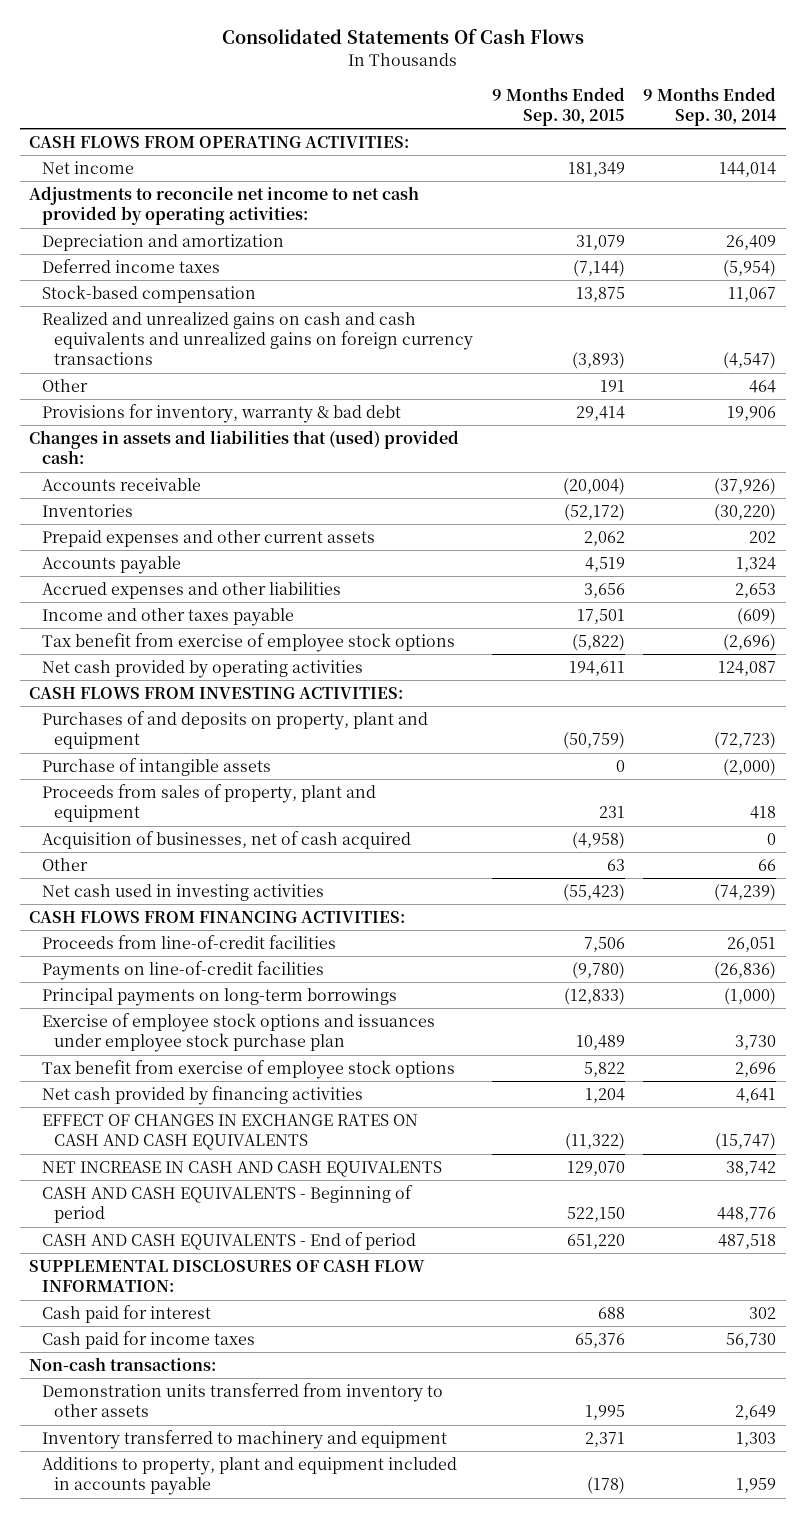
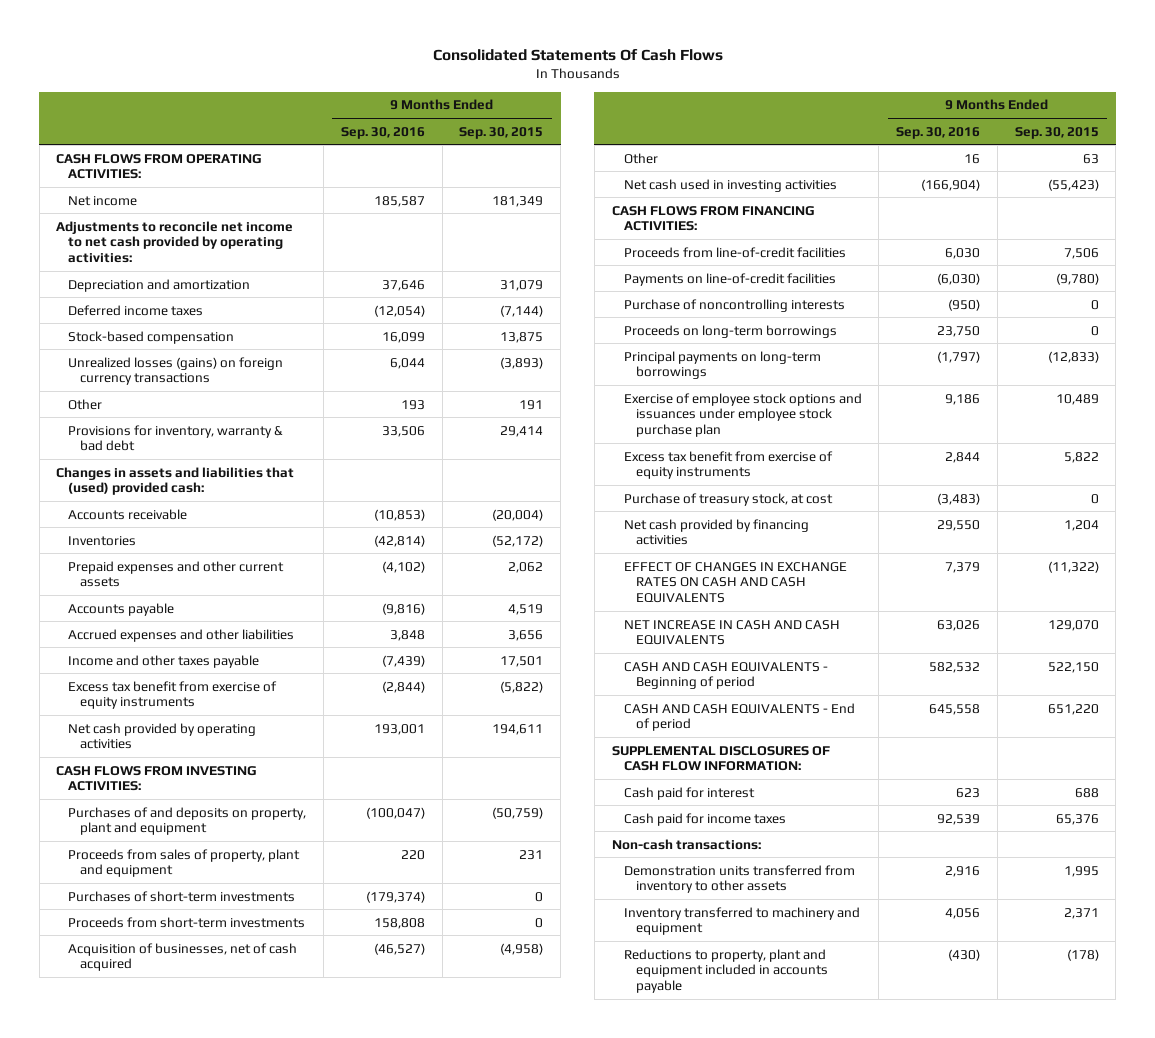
- | 9 Months Ended Sep. 30, 2015 | 9 Months Ended Sep. 30, 2014
+ | 9 Months Ended Sep. 30, 2016 | 9 Months Ended Sep. 30, 2015
- Realized and unrealized gains on cash and cash equivalents and unrealized gains on foreign currency transactions | (3,893) | (4,547)
+ Unrealized losses (gains) on foreign currency transactions | 6,044 | (3,893)
- Tax benefit from exercise of employee stock options | (5,822) | (2,696)
+ Excess tax benefit from exercise of equity instruments | (2,844) | (5,822)
- Purchase of intangible assets | 0 | (2,000)
+ Purchases of short-term investments | (179,374) | 0
+ Proceeds from short-term investments | 158,808 | 0
+ Purchase of noncontrolling interests | (950) | 0
+ Proceeds on long-term borrowings | 23,750 | 0
- Tax benefit from exercise of employee stock options | 5,822 | 2,696
+ Excess tax benefit from exercise of equity instruments | 2,844 | 5,822
+ Purchase of treasury stock, at cost | (3,483) | 0
- Additions to property, plant and equipment included in accounts payable | (178) | 1,959
+ Reductions to property, plant and equipment included in accounts payable | (430) | (178)

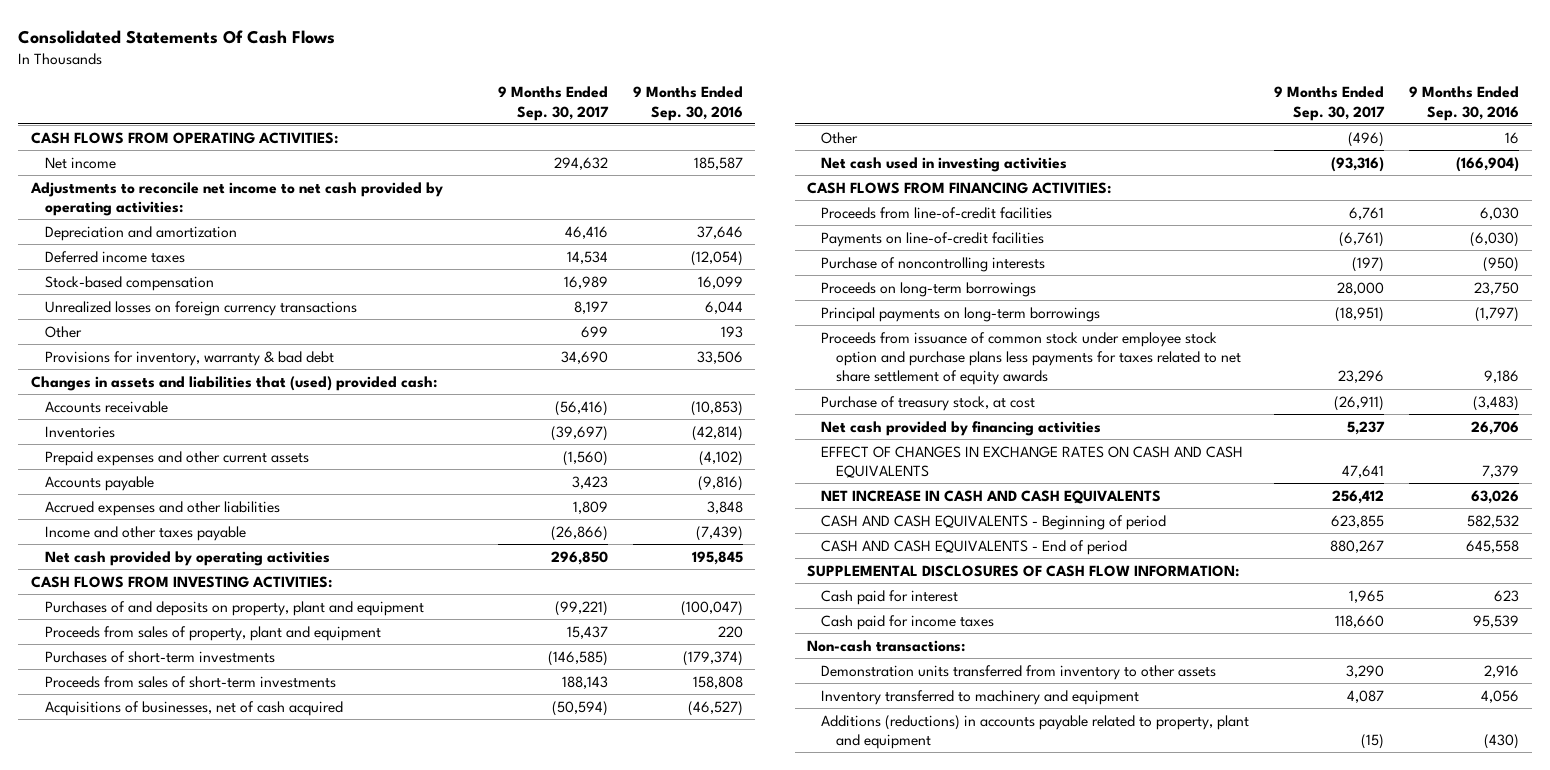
- | 9 Months Ended Sep. 30, 2016 | 9 Months Ended Sep. 30, 2015
+ | 9 Months Ended Sep. 30, 2017 | 9 Months Ended Sep. 30, 2016
- Unrealized losses (gains) on foreign currency transactions | 6,044 | (3,893)
+ Unrealized losses on foreign currency transactions | 8,197 | 6,044
- Excess tax benefit from exercise of equity instruments | (2,844) | (5,822)
- Net cash provided by operating activities | 193,001 | 194,611
+ Net cash provided by operating activities | 296,850 | 195,845
- Proceeds from short-term investments | 158,808 | 0
- Acquisition of businesses, net of cash acquired | (46,527) | (4,958)
+ Proceeds from sales of short-term investments | 188,143 | 158,808
+ Acquisitions of businesses, net of cash acquired | (50,594) | (46,527)
- Exercise of employee stock options and issuances under employee stock purchase plan | 9,186 | 10,489
- Excess tax benefit from exercise of equity instruments | 2,844 | 5,822
+ Proceeds from issuance of common stock under employee stock option and purchase plans less payments for taxes related to net share settlement of equity awards | 23,296 | 9,186
- Net cash provided by financing activities | 29,550 | 1,204
+ Net cash provided by financing activities | 5,237 | 26,706
- Cash paid for income taxes | 92,539 | 65,376
+ Cash paid for income taxes | 118,660 | 95,539
- Reductions to property, plant and equipment included in accounts payable | (430) | (178)
+ Additions (reductions) in accounts payable related to property, plant and equipment | (15) | (430)

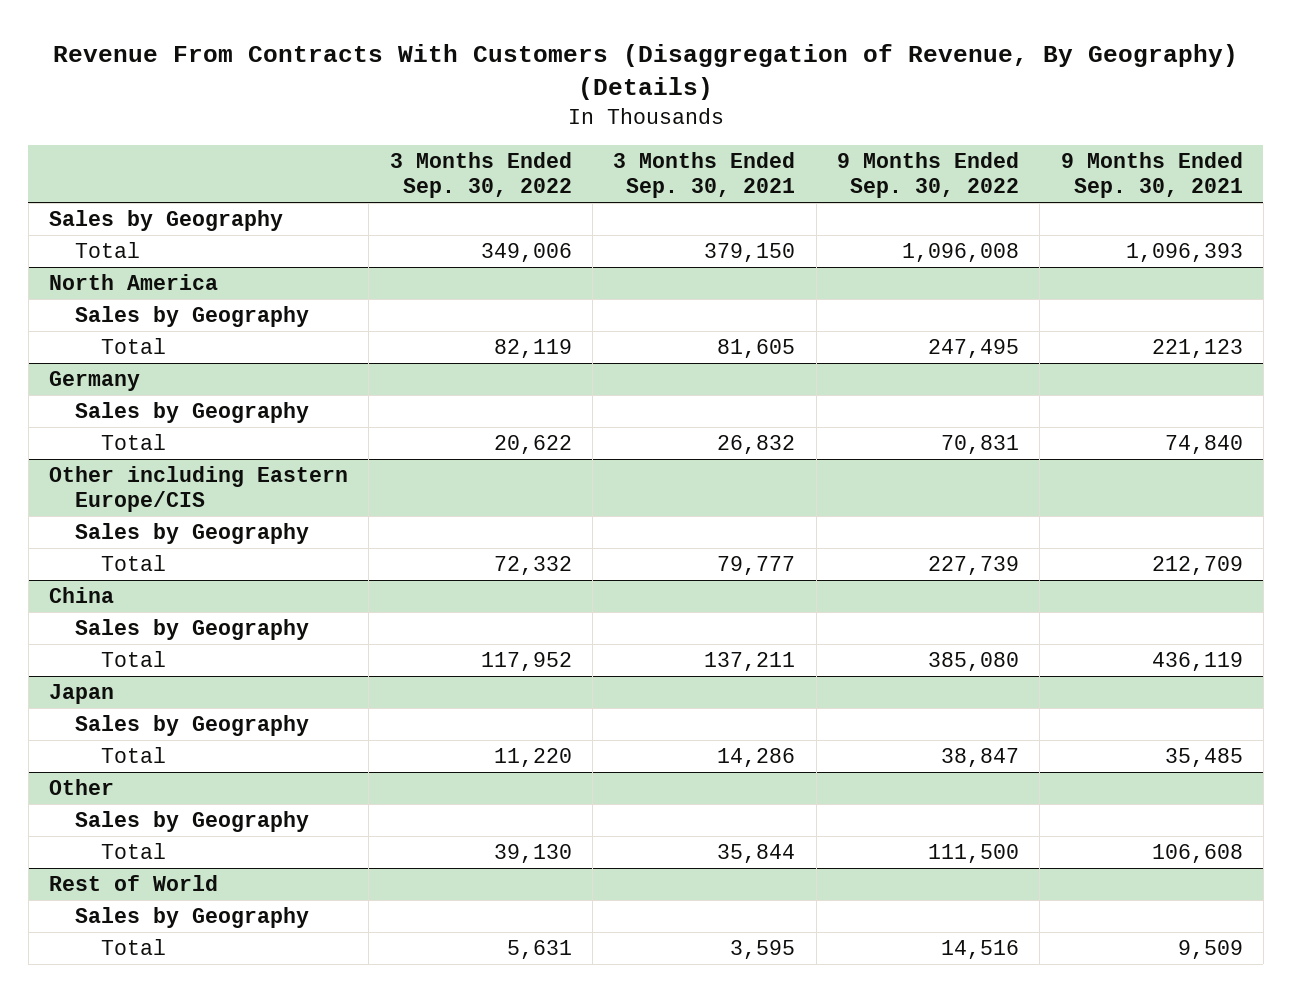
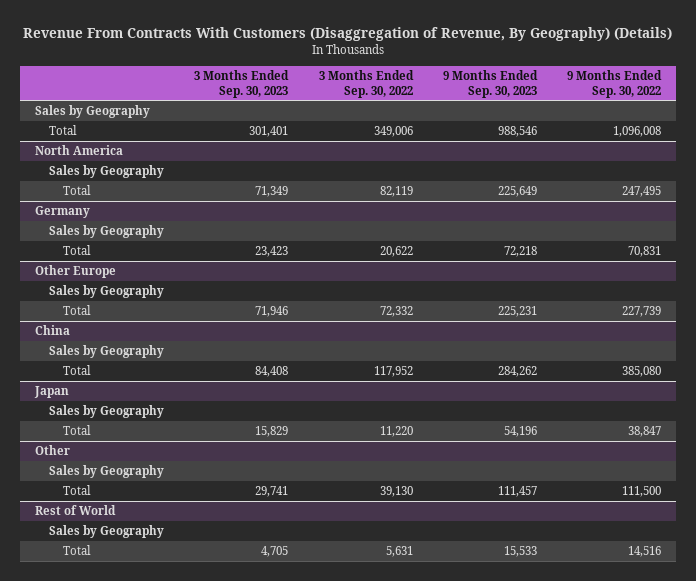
- | 3 Months Ended Sep. 30, 2022 | 3 Months Ended Sep. 30, 2021 | 9 Months Ended Sep. 30, 2022 | 9 Months Ended Sep. 30, 2021
+ | 3 Months Ended Sep. 30, 2023 | 3 Months Ended Sep. 30, 2022 | 9 Months Ended Sep. 30, 2023 | 9 Months Ended Sep. 30, 2022
- Other including Eastern Europe/CIS
+ Other Europe

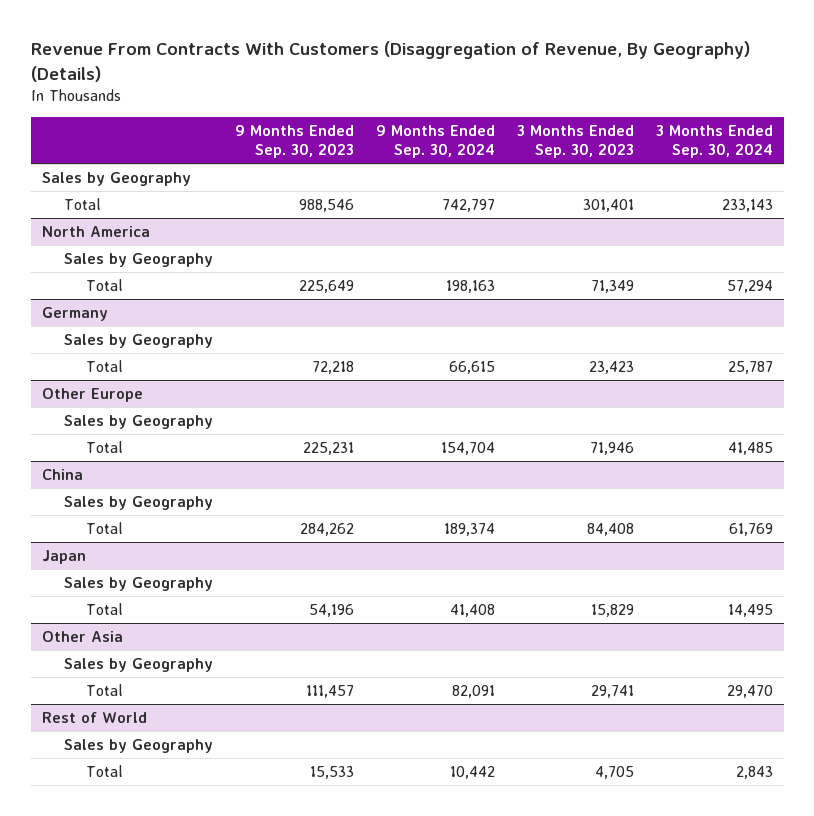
- | 3 Months Ended Sep. 30, 2023 | 3 Months Ended Sep. 30, 2022 | 9 Months Ended Sep. 30, 2023 | 9 Months Ended Sep. 30, 2022
+ | 9 Months Ended Sep. 30, 2023 | 9 Months Ended Sep. 30, 2024 | 3 Months Ended Sep. 30, 2023 | 3 Months Ended Sep. 30, 2024
- Other
+ Other Asia

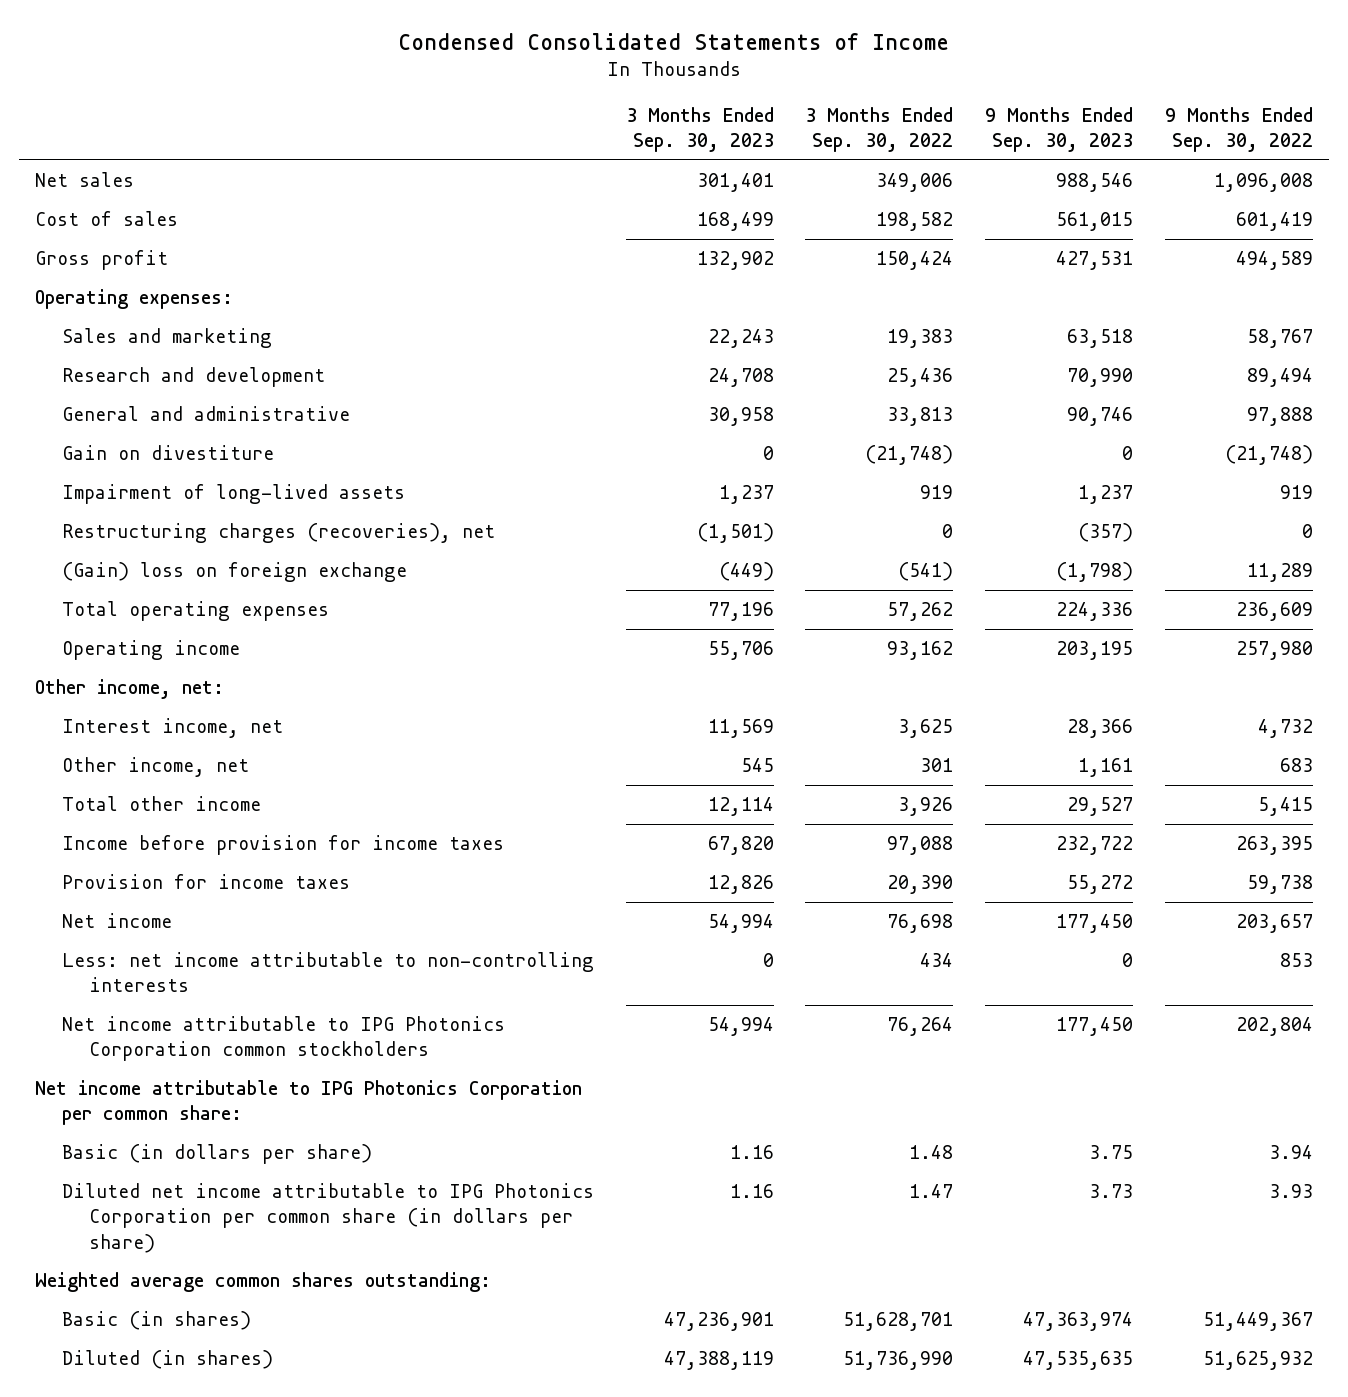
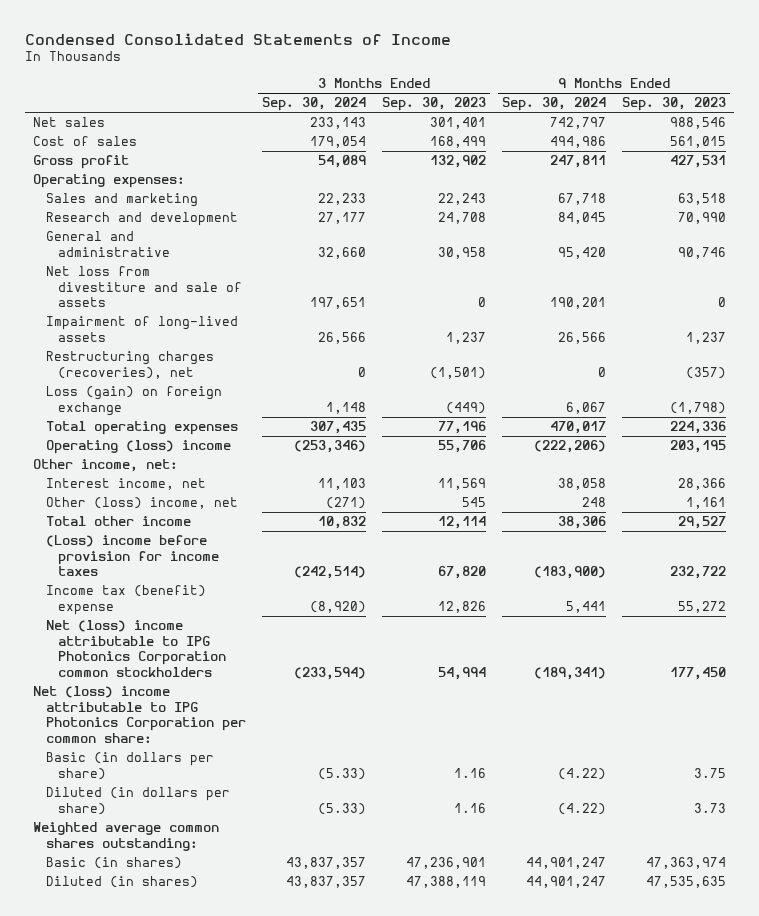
- | 3 Months Ended Sep. 30, 2023 | 3 Months Ended Sep. 30, 2022 | 9 Months Ended Sep. 30, 2023 | 9 Months Ended Sep. 30, 2022
+ | 3 Months Ended Sep. 30, 2024 | 3 Months Ended Sep. 30, 2023 | 9 Months Ended Sep. 30, 2024 | 9 Months Ended Sep. 30, 2023
- Gain on divestiture | 0 | (21,748) | 0 | (21,748)
+ Net loss from divestiture and sale of assets | 197,651 | 0 | 190,201 | 0
- (Gain) loss on foreign exchange | (449) | (541) | (1,798) | 11,289
+ Loss (gain) on foreign exchange | 1,148 | (449) | 6,067 | (1,798)
- Operating income | 55,706 | 93,162 | 203,195 | 257,980
+ Operating (loss) income | (253,346) | 55,706 | (222,206) | 203,195
- Other income, net | 545 | 301 | 1,161 | 683
+ Other (loss) income, net | (271) | 545 | 248 | 1,161
- Income before provision for income taxes | 67,820 | 97,088 | 232,722 | 263,395
- Provision for income taxes | 12,826 | 20,390 | 55,272 | 59,738
- Net income | 54,994 | 76,698 | 177,450 | 203,657
- Less: net income attributable to non-controlling interests | 0 | 434 | 0 | 853
- Net income attributable to IPG Photonics Corporation common stockholders | 54,994 | 76,264 | 177,450 | 202,804
- Net income attributable to IPG Photonics Corporation per common share:
+ (Loss) income before provision for income taxes | (242,514) | 67,820 | (183,900) | 232,722
+ Income tax (benefit) expense | (8,920) | 12,826 | 5,441 | 55,272
+ Net (loss) income attributable to IPG Photonics Corporation common stockholders | (233,594) | 54,994 | (189,341) | 177,450
+ Net (loss) income attributable to IPG Photonics Corporation per common share:
- Diluted net income attributable to IPG Photonics Corporation per common share (in dollars per share) | 1.16 | 1.47 | 3.73 | 3.93
+ Diluted (in dollars per share) | (5.33) | 1.16 | (4.22) | 3.73

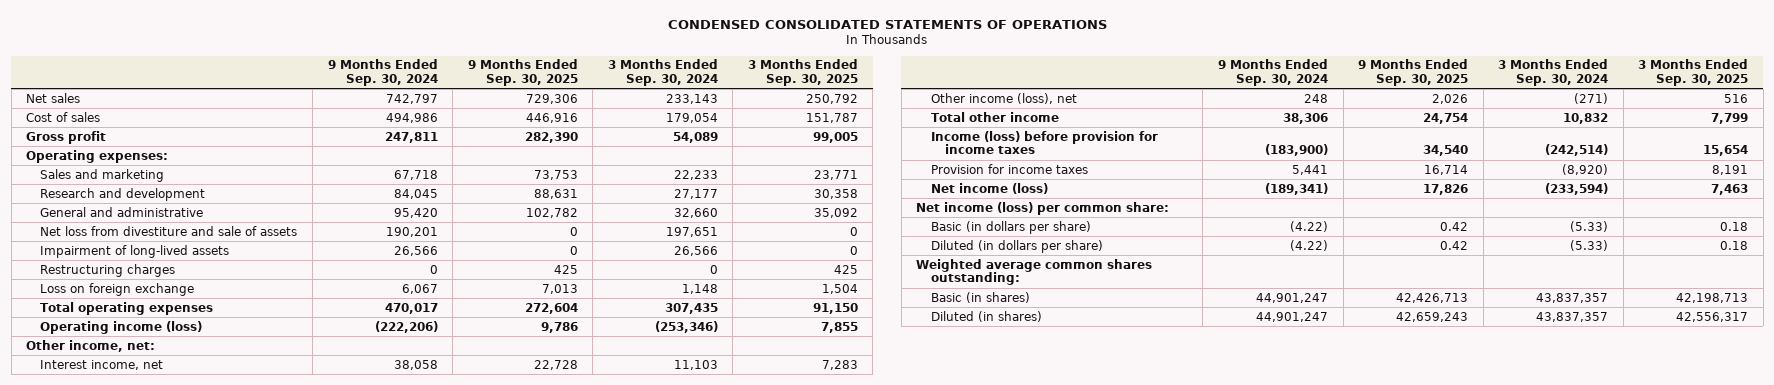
- Condensed Consolidated Statements of Income
+ CONDENSED CONSOLIDATED STATEMENTS OF OPERATIONS
- | 3 Months Ended Sep. 30, 2024 | 3 Months Ended Sep. 30, 2023 | 9 Months Ended Sep. 30, 2024 | 9 Months Ended Sep. 30, 2023
+ | 9 Months Ended Sep. 30, 2024 | 9 Months Ended Sep. 30, 2025 | 3 Months Ended Sep. 30, 2024 | 3 Months Ended Sep. 30, 2025
- Restructuring charges (recoveries), net | 0 | (1,501) | 0 | (357)
- Loss (gain) on foreign exchange | 1,148 | (449) | 6,067 | (1,798)
+ Restructuring charges | 0 | 425 | 0 | 425
+ Loss on foreign exchange | 6,067 | 7,013 | 1,148 | 1,504
- Operating (loss) income | (253,346) | 55,706 | (222,206) | 203,195
+ Operating income (loss) | (222,206) | 9,786 | (253,346) | 7,855
- Other (loss) income, net | (271) | 545 | 248 | 1,161
+ Other income (loss), net | 248 | 2,026 | (271) | 516
- (Loss) income before provision for income taxes | (242,514) | 67,820 | (183,900) | 232,722
- Income tax (benefit) expense | (8,920) | 12,826 | 5,441 | 55,272
- Net (loss) income attributable to IPG Photonics Corporation common stockholders | (233,594) | 54,994 | (189,341) | 177,450
- Net (loss) income attributable to IPG Photonics Corporation per common share:
+ Income (loss) before provision for income taxes | (183,900) | 34,540 | (242,514) | 15,654
+ Provision for income taxes | 5,441 | 16,714 | (8,920) | 8,191
+ Net income (loss) | (189,341) | 17,826 | (233,594) | 7,463
+ Net income (loss) per common share:

